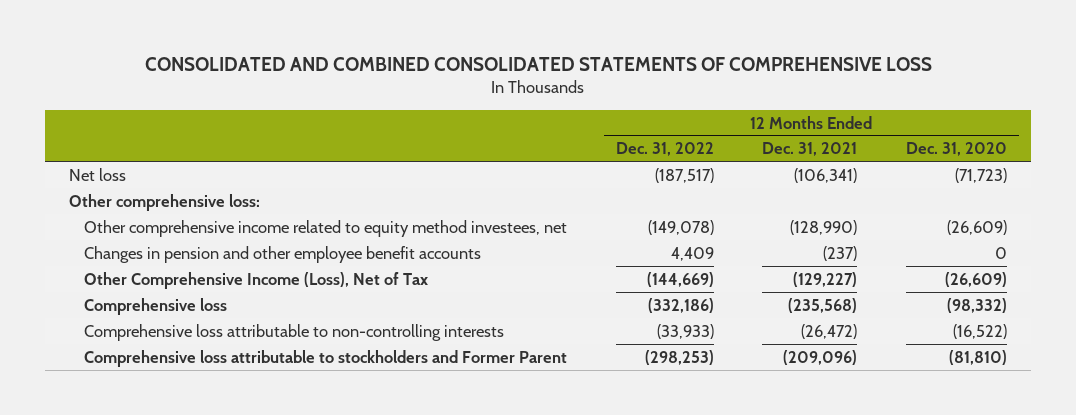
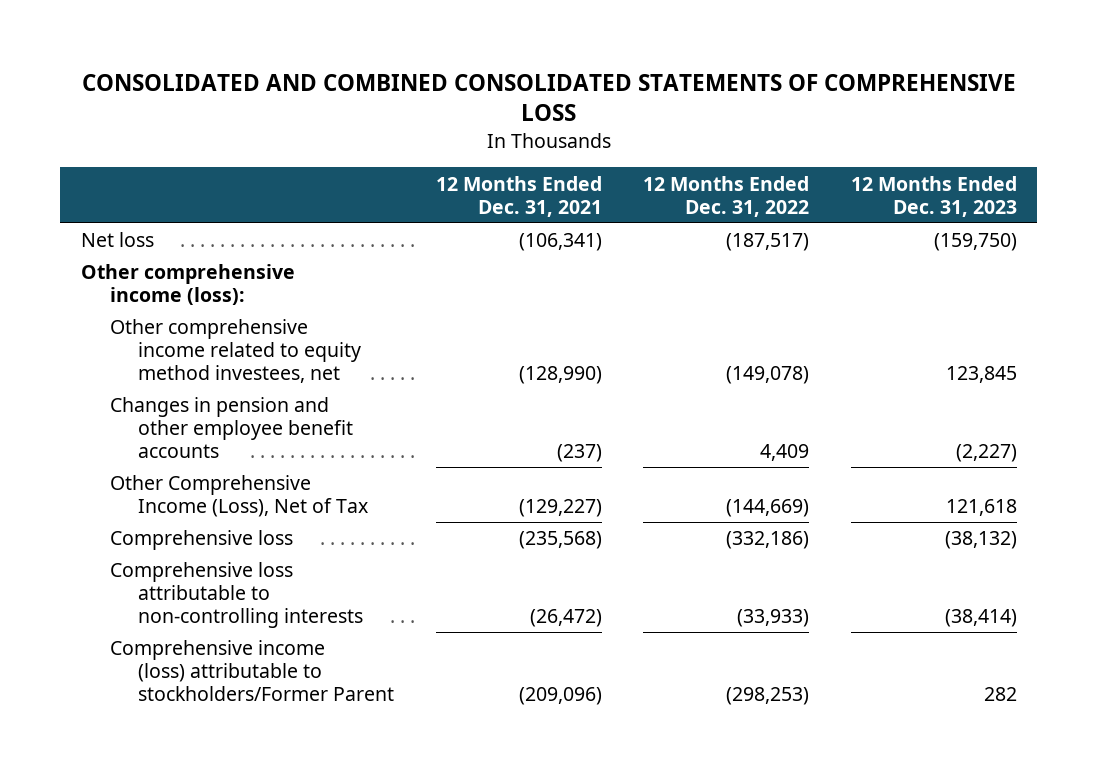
- | 12 Months Ended Dec. 31, 2022 | 12 Months Ended Dec. 31, 2021 | 12 Months Ended Dec. 31, 2020
+ | 12 Months Ended Dec. 31, 2021 | 12 Months Ended Dec. 31, 2022 | 12 Months Ended Dec. 31, 2023
- Other comprehensive loss:
+ Other comprehensive income (loss):
- Comprehensive loss attributable to stockholders and Former Parent | (298,253) | (209,096) | (81,810)
+ Comprehensive income (loss) attributable to stockholders/Former Parent | (209,096) | (298,253) | 282

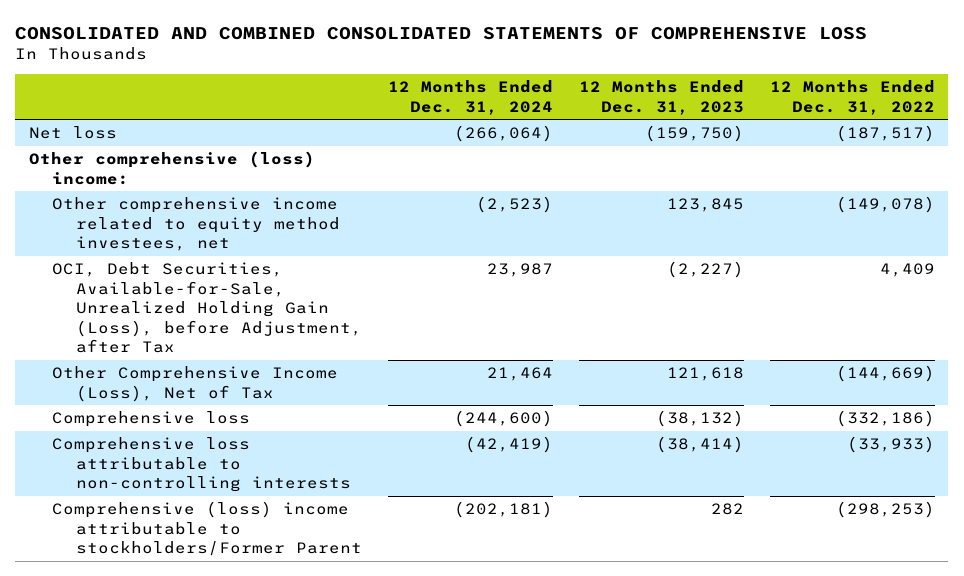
- | 12 Months Ended Dec. 31, 2021 | 12 Months Ended Dec. 31, 2022 | 12 Months Ended Dec. 31, 2023
+ | 12 Months Ended Dec. 31, 2024 | 12 Months Ended Dec. 31, 2023 | 12 Months Ended Dec. 31, 2022
- Other comprehensive income (loss):
+ Other comprehensive (loss) income:
- Changes in pension and other employee benefit accounts | (237) | 4,409 | (2,227)
+ OCI, Debt Securities, Available-for-Sale, Unrealized Holding Gain (Loss), before Adjustment, after Tax | 23,987 | (2,227) | 4,409
- Comprehensive income (loss) attributable to stockholders/Former Parent | (209,096) | (298,253) | 282
+ Comprehensive (loss) income attributable to stockholders/Former Parent | (202,181) | 282 | (298,253)

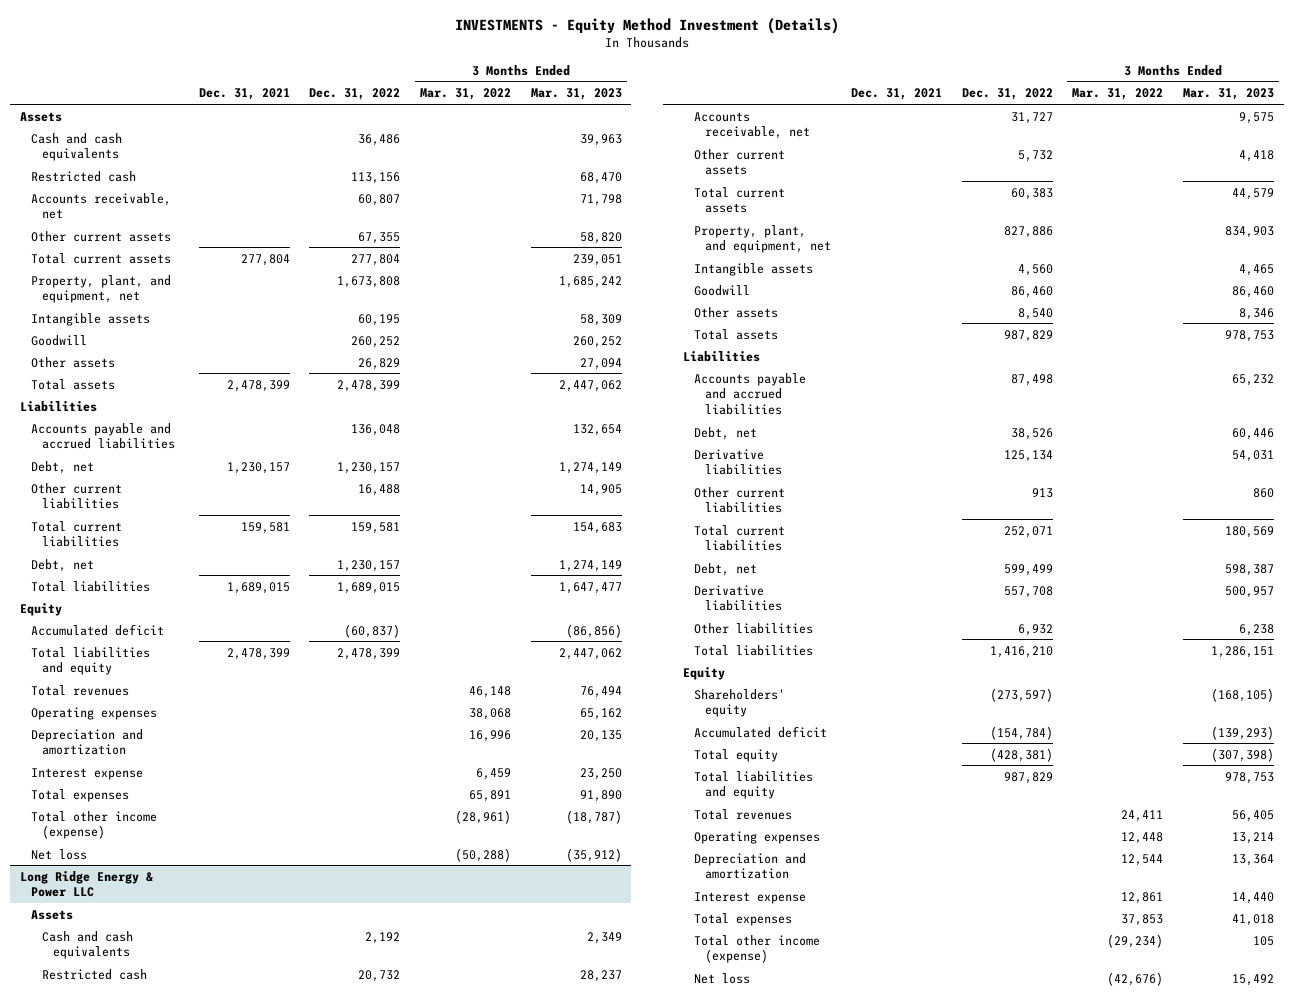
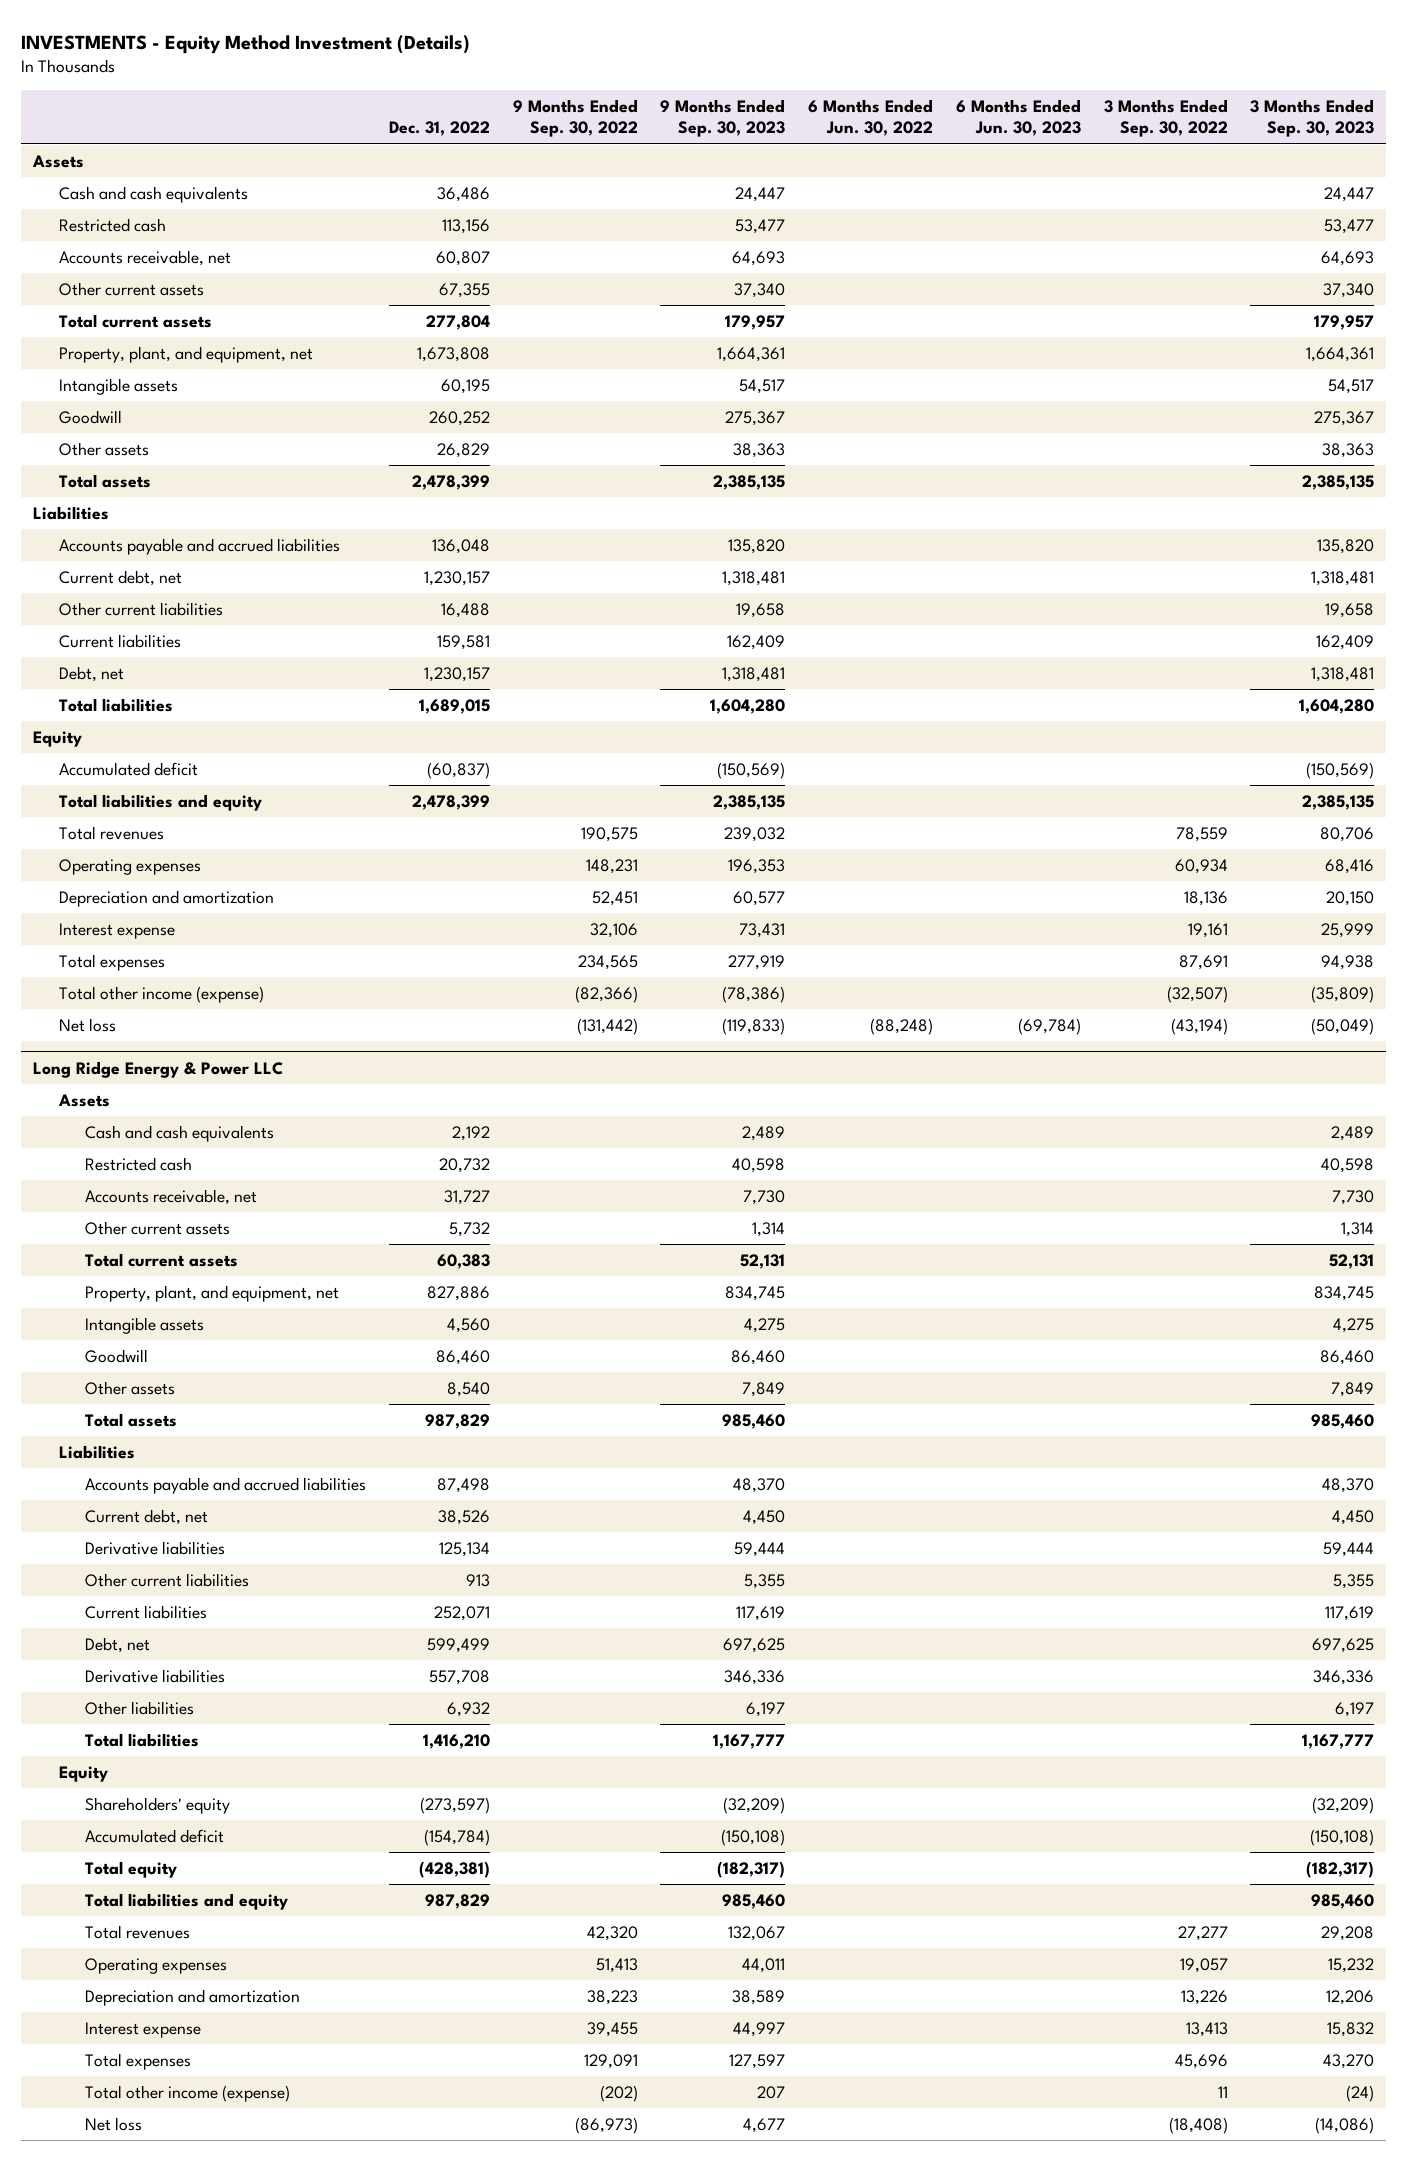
- | Dec. 31, 2021 | Dec. 31, 2022 | 3 Months Ended Mar. 31, 2022 | 3 Months Ended Mar. 31, 2023
+ | Dec. 31, 2022 | 9 Months Ended Sep. 30, 2022 | 9 Months Ended Sep. 30, 2023 | 6 Months Ended Jun. 30, 2022 | 6 Months Ended Jun. 30, 2023 | 3 Months Ended Sep. 30, 2022 | 3 Months Ended Sep. 30, 2023
- Debt, net | 1,230,157 | 1,230,157 | | 1,274,149
+ Current debt, net | 1,230,157 | | 1,318,481 | | | | 1,318,481
- Total current liabilities | 159,581 | 159,581 | | 154,683
+ Current liabilities | 159,581 | | 162,409 | | | | 162,409
@ Long Ridge Energy & Power LLC
- Debt, net | | 38,526 | | 60,446
+ Current debt, net | 38,526 | | 4,450 | | | | 4,450
- Total current liabilities | | 252,071 | | 180,569
+ Current liabilities | 252,071 | | 117,619 | | | | 117,619

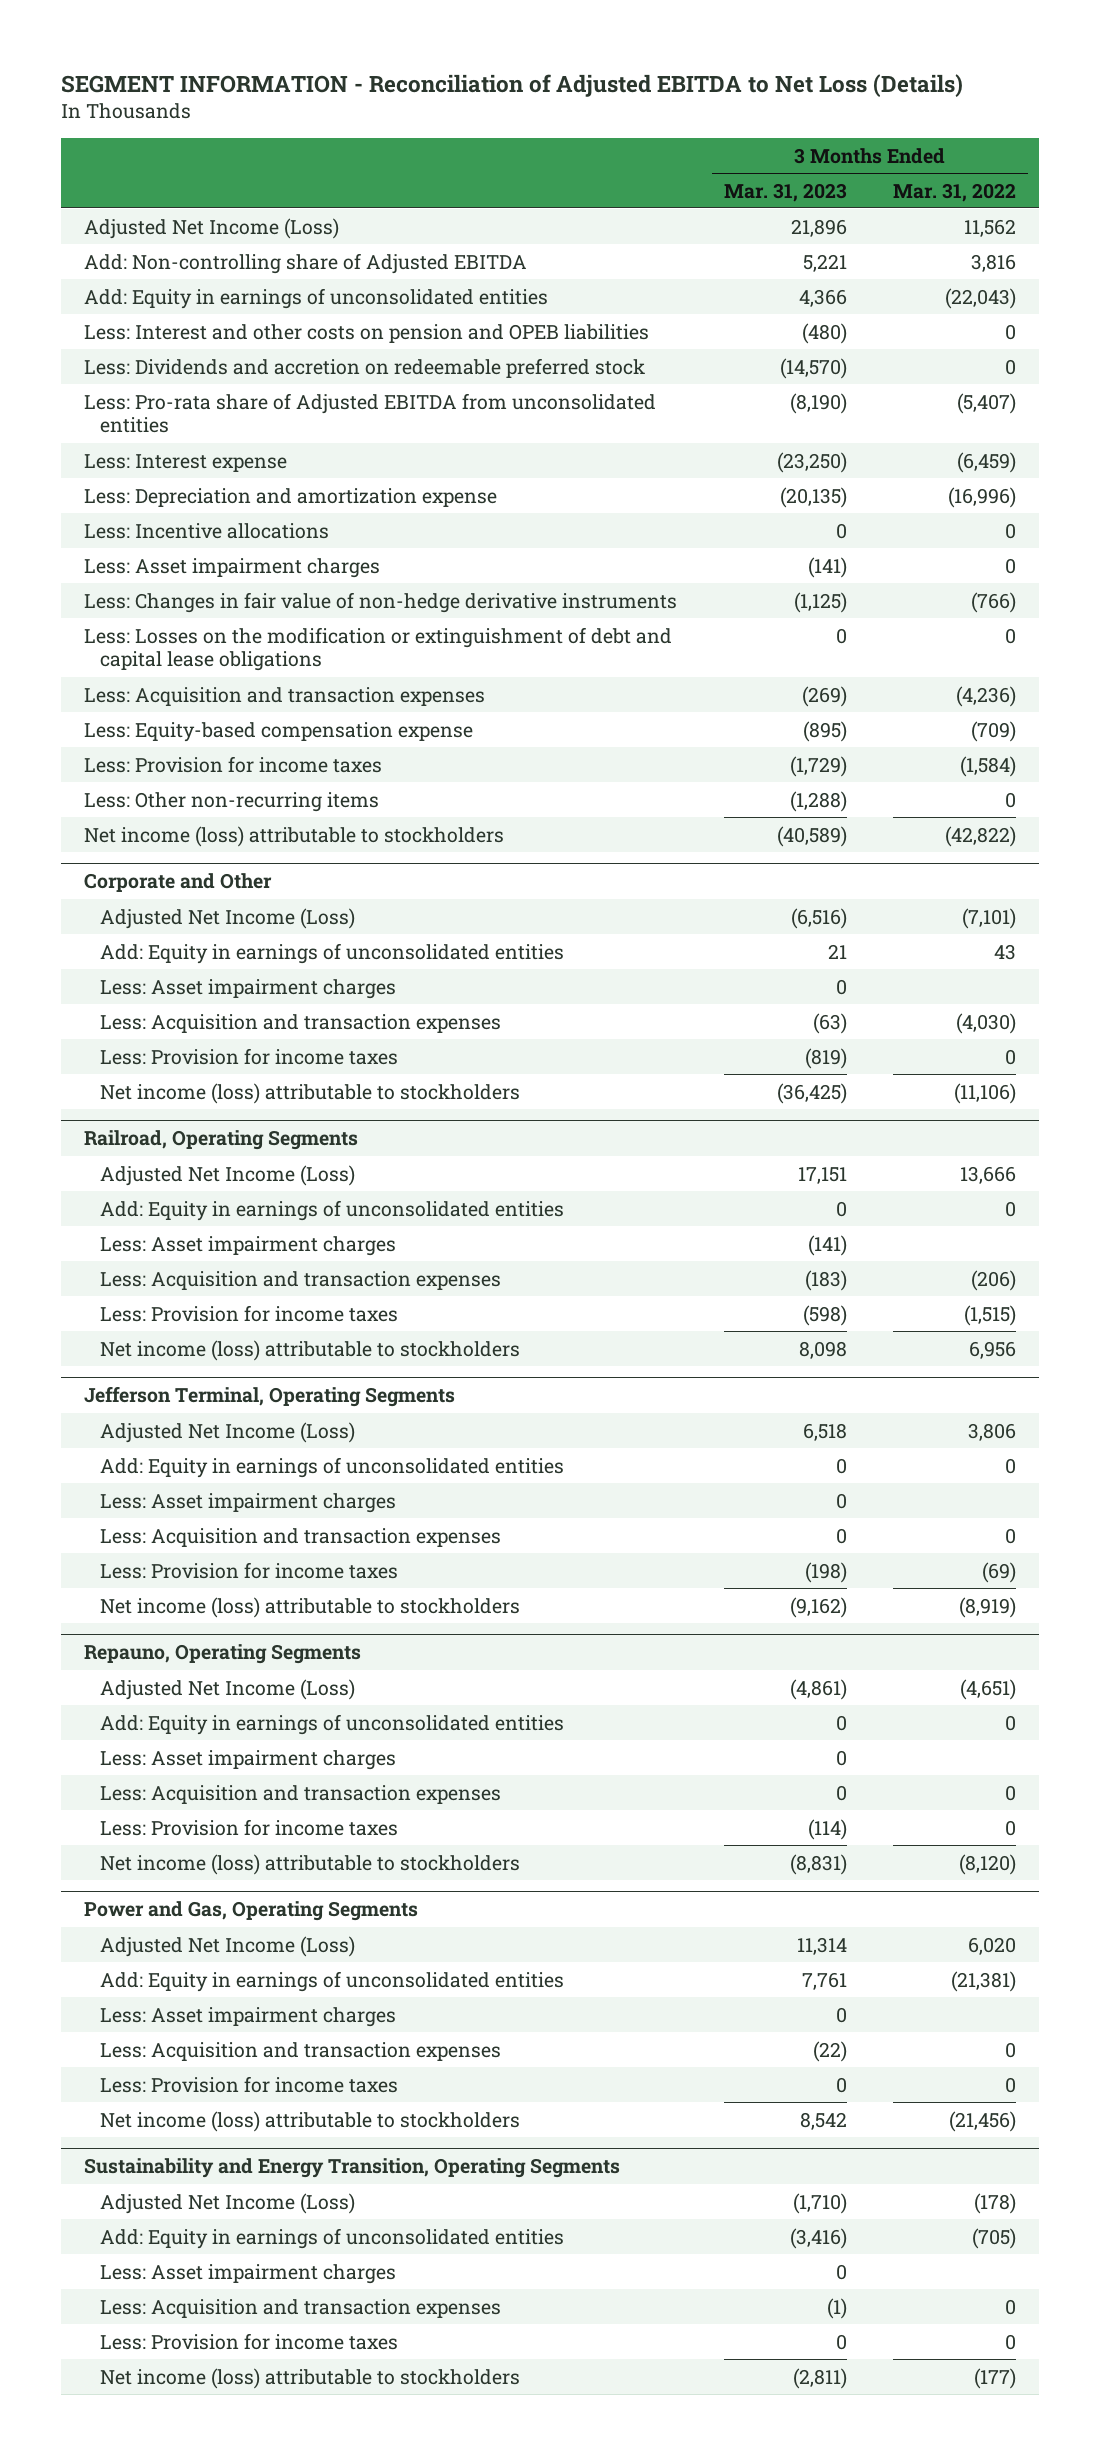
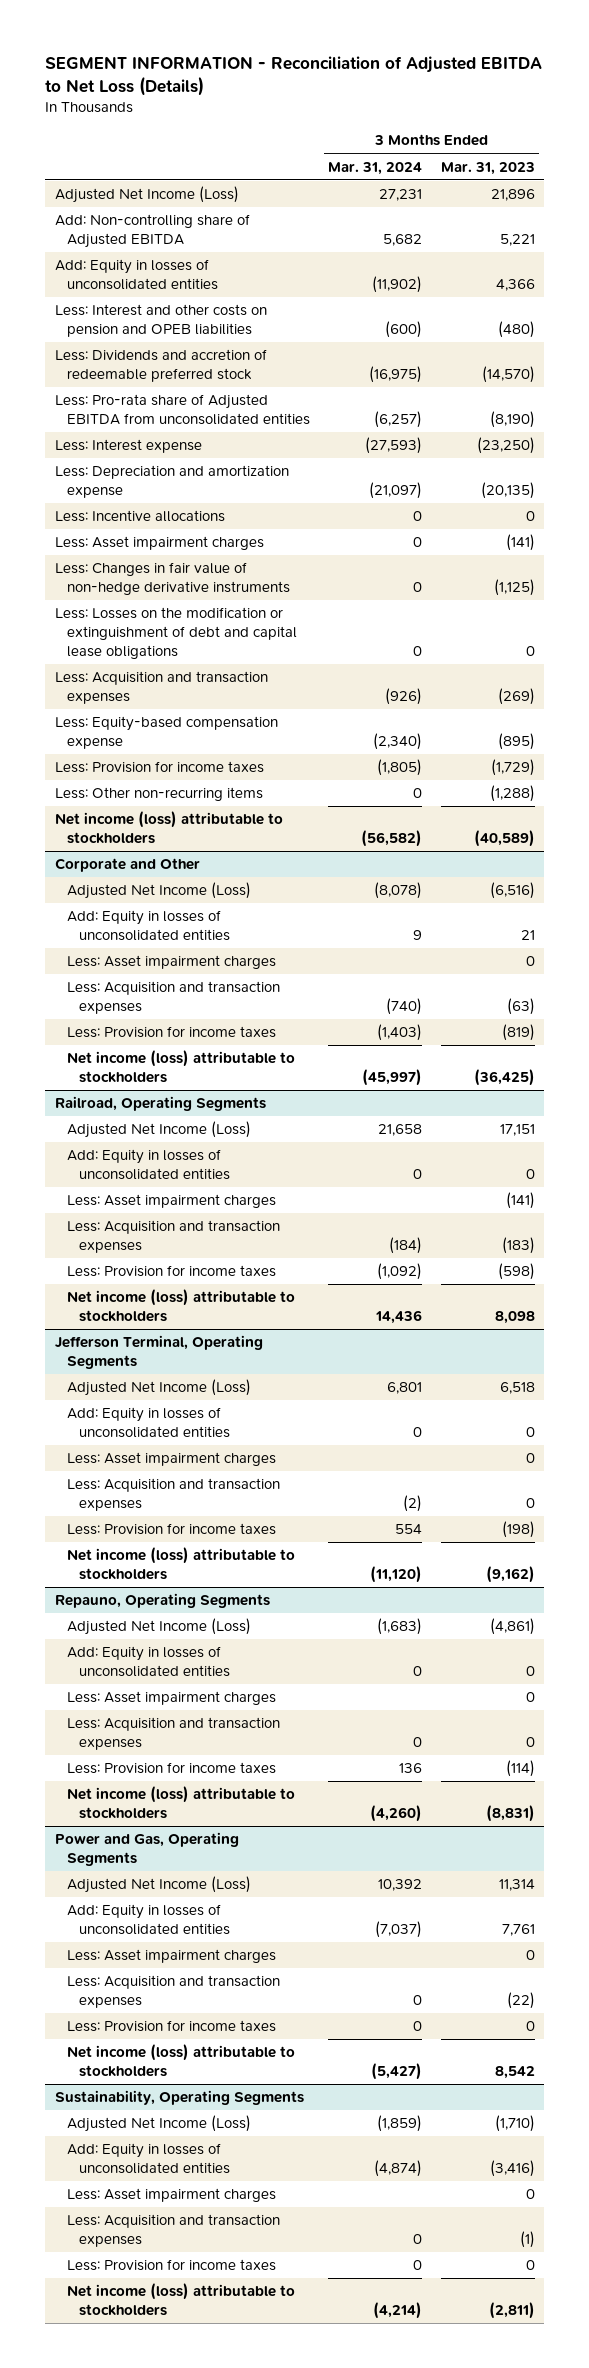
- | 3 Months Ended Mar. 31, 2023 | 3 Months Ended Mar. 31, 2022
+ | 3 Months Ended Mar. 31, 2024 | 3 Months Ended Mar. 31, 2023
- Add: Equity in earnings of unconsolidated entities | 4,366 | (22,043)
+ Add: Equity in losses of unconsolidated entities | (11,902) | 4,366
- Less: Dividends and accretion on redeemable preferred stock | (14,570) | 0
+ Less: Dividends and accretion of redeemable preferred stock | (16,975) | (14,570)
@ Corporate and Other
- Add: Equity in earnings of unconsolidated entities | 21 | 43
+ Add: Equity in losses of unconsolidated entities | 9 | 21
@ Railroad, Operating Segments
- Add: Equity in earnings of unconsolidated entities | 0 | 0
+ Add: Equity in losses of unconsolidated entities | 0 | 0
@ Jefferson Terminal, Operating Segments
- Add: Equity in earnings of unconsolidated entities | 0 | 0
+ Add: Equity in losses of unconsolidated entities | 0 | 0
@ Repauno, Operating Segments
- Add: Equity in earnings of unconsolidated entities | 0 | 0
+ Add: Equity in losses of unconsolidated entities | 0 | 0
@ Power and Gas, Operating Segments
- Add: Equity in earnings of unconsolidated entities | 7,761 | (21,381)
+ Add: Equity in losses of unconsolidated entities | (7,037) | 7,761
- Sustainability and Energy Transition, Operating Segments
+ Sustainability, Operating Segments
- Add: Equity in earnings of unconsolidated entities | (3,416) | (705)
+ Add: Equity in losses of unconsolidated entities | (4,874) | (3,416)

